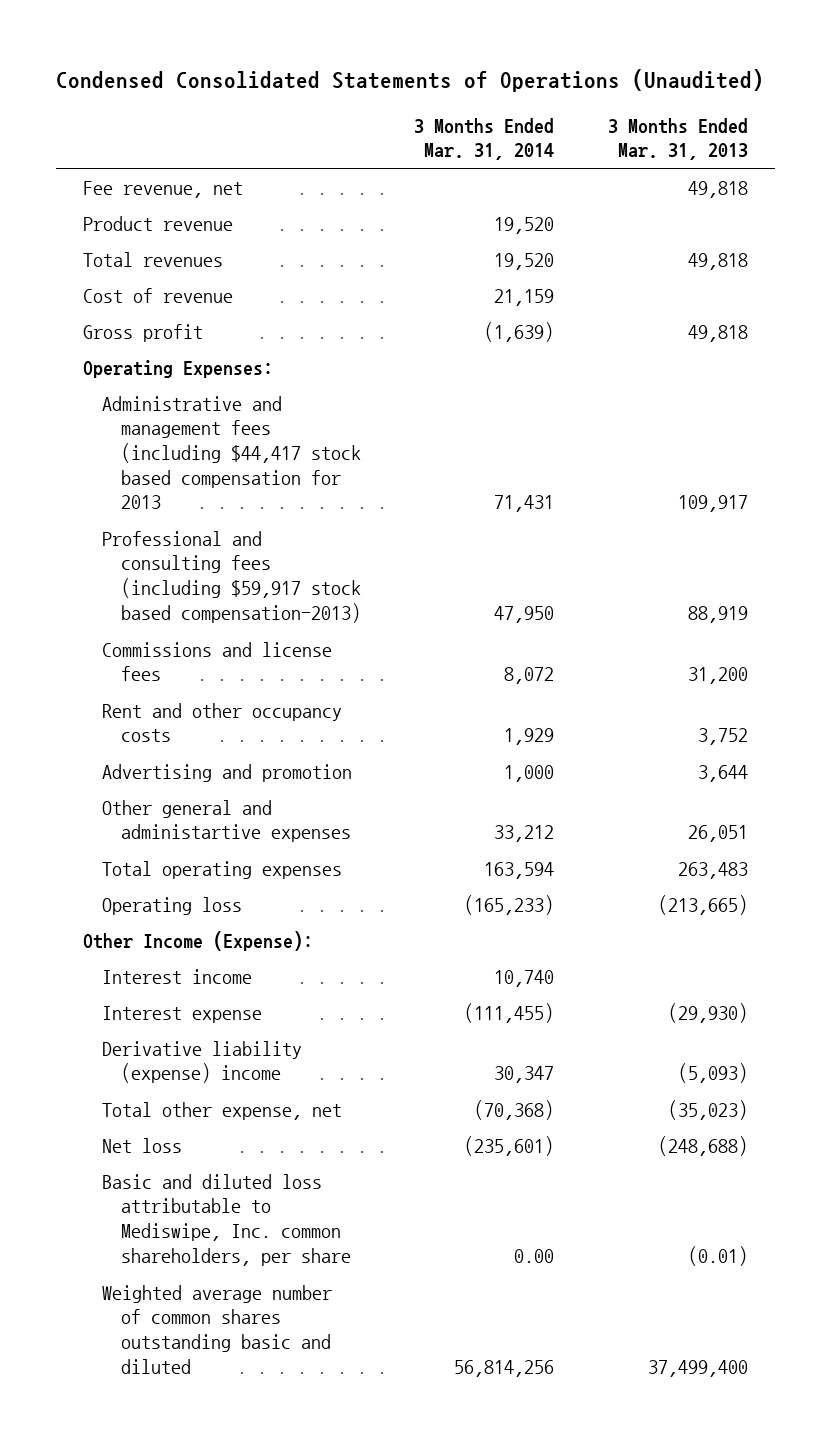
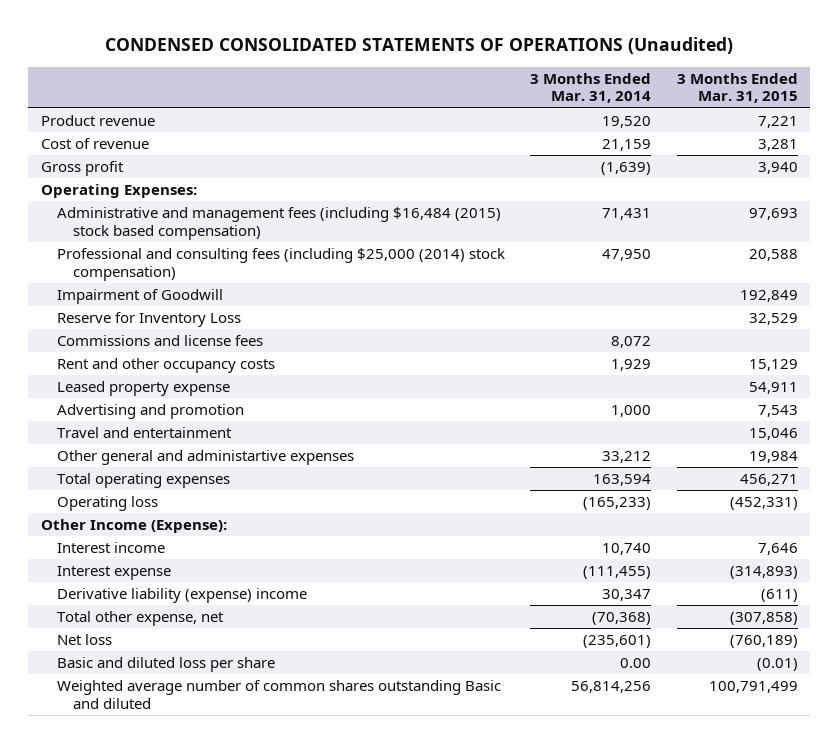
- Condensed Consolidated Statements of Operations (Unaudited)
+ CONDENSED CONSOLIDATED STATEMENTS OF OPERATIONS (Unaudited)
- | 3 Months Ended Mar. 31, 2014 | 3 Months Ended Mar. 31, 2013
+ | 3 Months Ended Mar. 31, 2014 | 3 Months Ended Mar. 31, 2015
- Fee revenue, net | | 49,818
- Total revenues | 19,520 | 49,818
- Administrative and management fees (including $44,417 stock based compensation for 2013 | 71,431 | 109,917
- Professional and consulting fees (including $59,917 stock based compensation-2013) | 47,950 | 88,919
+ Administrative and management fees (including $16,484 (2015) stock based compensation) | 71,431 | 97,693
+ Professional and consulting fees (including $25,000 (2014) stock compensation) | 47,950 | 20,588
+ Impairment of Goodwill | | 192,849
+ Reserve for Inventory Loss | | 32,529
+ Leased property expense | | 54,911
+ Travel and entertainment | | 15,046
- Basic and diluted loss attributable to Mediswipe, Inc. common shareholders, per share | 0.00 | (0.01)
- Weighted average number of common shares outstanding basic and diluted | 56,814,256 | 37,499,400
+ Basic and diluted loss per share | 0.00 | (0.01)
+ Weighted average number of common shares outstanding Basic and diluted | 56,814,256 | 100,791,499

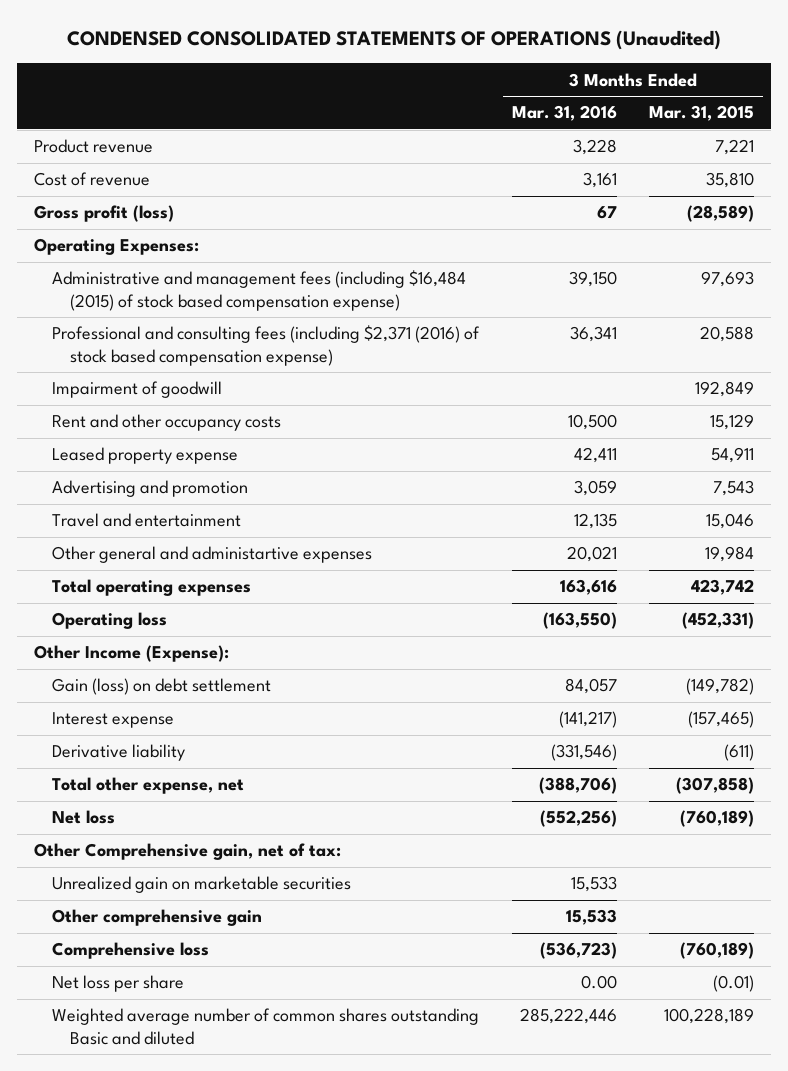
- | 3 Months Ended Mar. 31, 2014 | 3 Months Ended Mar. 31, 2015
+ | 3 Months Ended Mar. 31, 2016 | 3 Months Ended Mar. 31, 2015
- Cost of revenue | 21,159 | 3,281
- Gross profit | (1,639) | 3,940
+ Cost of revenue | 3,161 | 35,810
+ Gross profit (loss) | 67 | (28,589)
- Administrative and management fees (including $16,484 (2015) stock based compensation) | 71,431 | 97,693
- Professional and consulting fees (including $25,000 (2014) stock compensation) | 47,950 | 20,588
- Impairment of Goodwill | | 192,849
- Reserve for Inventory Loss | | 32,529
- Commissions and license fees | 8,072 |
+ Administrative and management fees (including $16,484 (2015) of stock based compensation expense) | 39,150 | 97,693
+ Professional and consulting fees (including $2,371 (2016) of stock based compensation expense) | 36,341 | 20,588
+ Impairment of goodwill | | 192,849
- Total operating expenses | 163,594 | 456,271
+ Total operating expenses | 163,616 | 423,742
- Interest income | 10,740 | 7,646
- Interest expense | (111,455) | (314,893)
- Derivative liability (expense) income | 30,347 | (611)
+ Gain (loss) on debt settlement | 84,057 | (149,782)
+ Interest expense | (141,217) | (157,465)
+ Derivative liability | (331,546) | (611)
- Basic and diluted loss per share | 0.00 | (0.01)
- Weighted average number of common shares outstanding Basic and diluted | 56,814,256 | 100,791,499
+ Other Comprehensive gain, net of tax:
+ Unrealized gain on marketable securities | 15,533 |
+ Other comprehensive gain | 15,533 |
+ Comprehensive loss | (536,723) | (760,189)
+ Net loss per share | 0.00 | (0.01)
+ Weighted average number of common shares outstanding Basic and diluted | 285,222,446 | 100,228,189

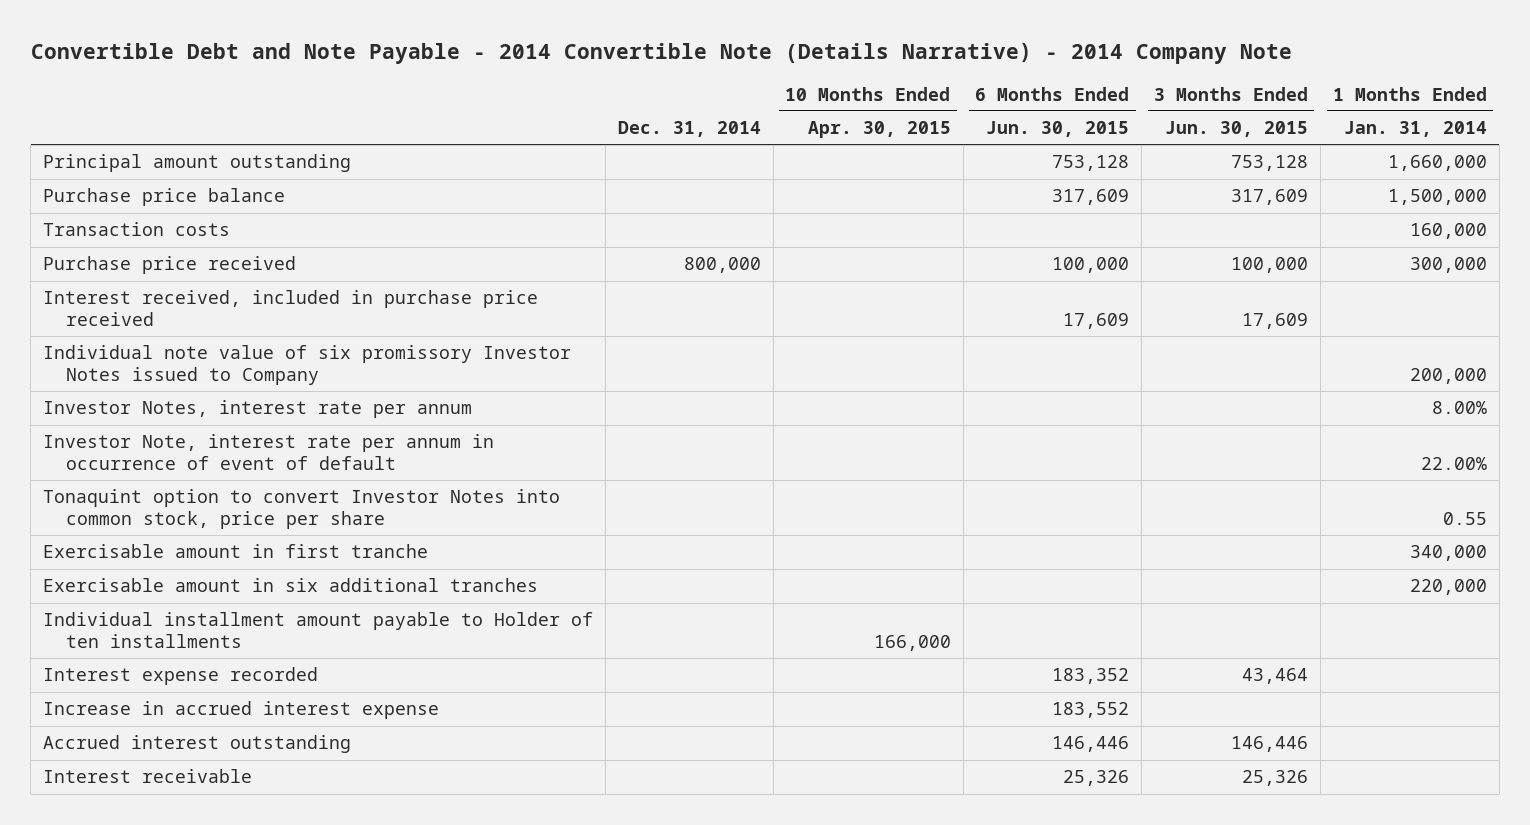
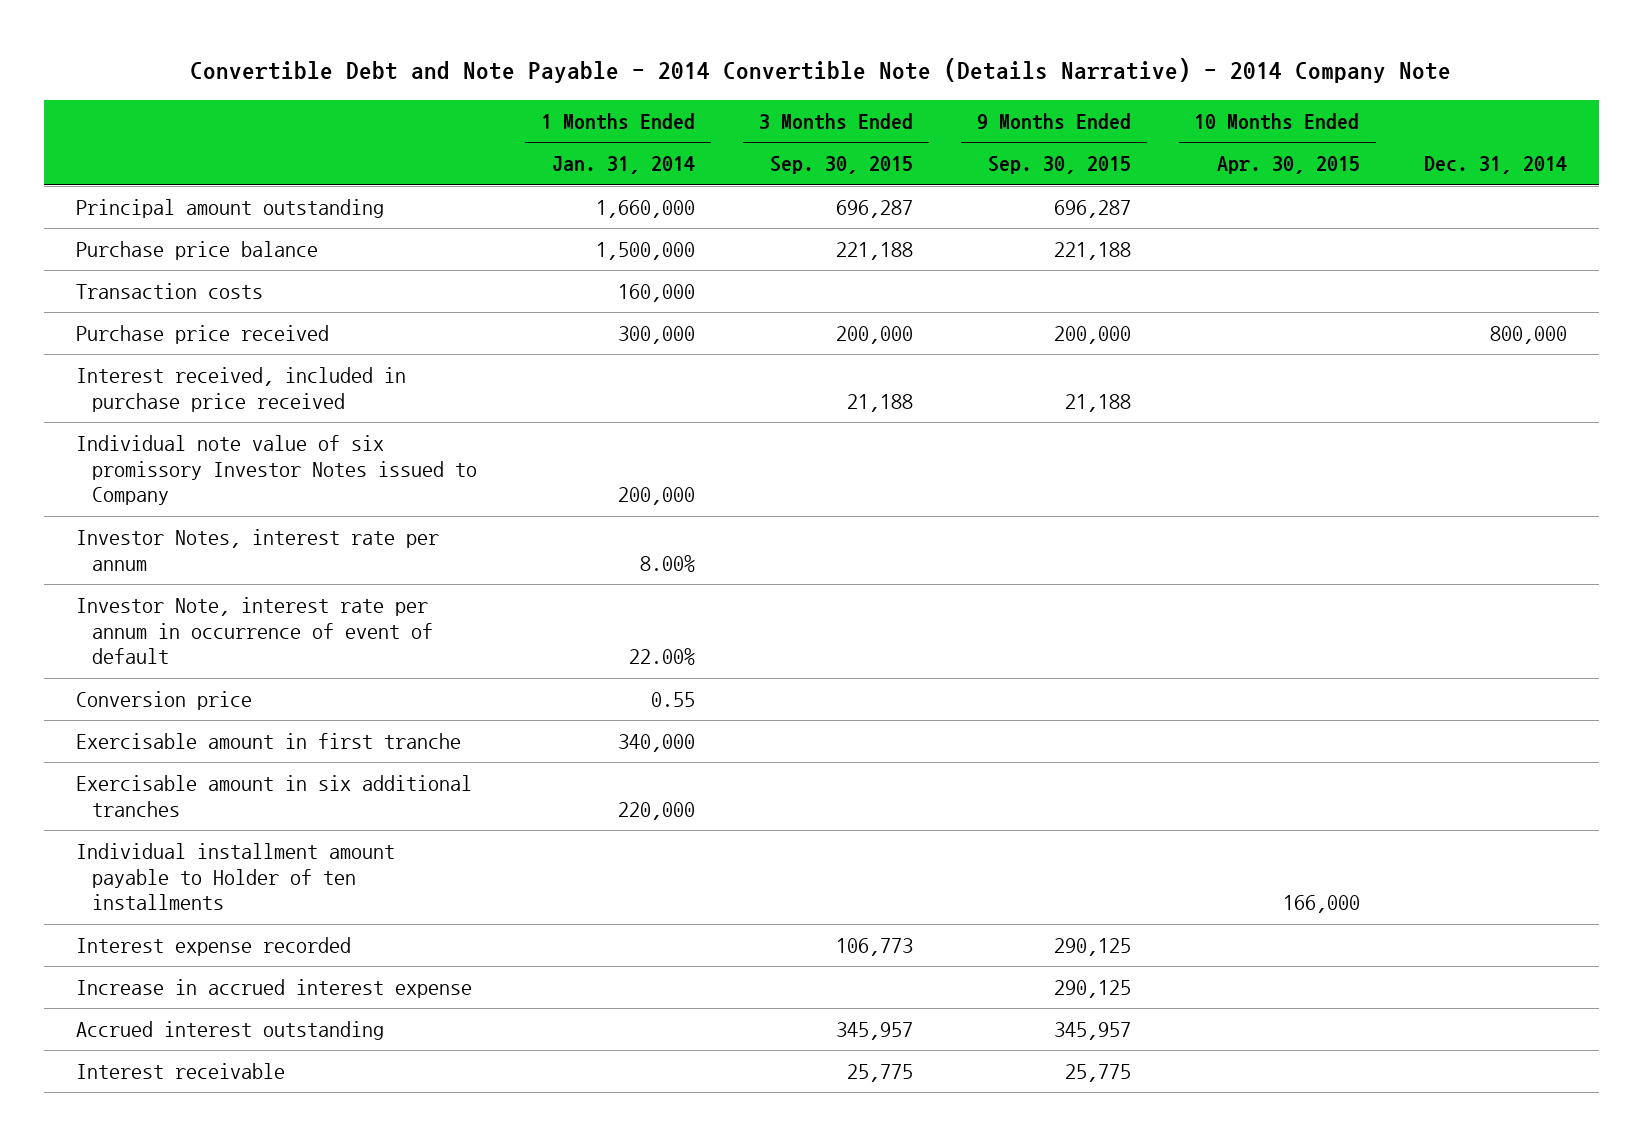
- | Dec. 31, 2014 | 10 Months Ended Apr. 30, 2015 | 6 Months Ended Jun. 30, 2015 | 3 Months Ended Jun. 30, 2015 | 1 Months Ended Jan. 31, 2014
+ | 1 Months Ended Jan. 31, 2014 | 3 Months Ended Sep. 30, 2015 | 9 Months Ended Sep. 30, 2015 | 10 Months Ended Apr. 30, 2015 | Dec. 31, 2014
- Tonaquint option to convert Investor Notes into common stock, price per share | | | | | 0.55
+ Conversion price | 0.55 | | | |

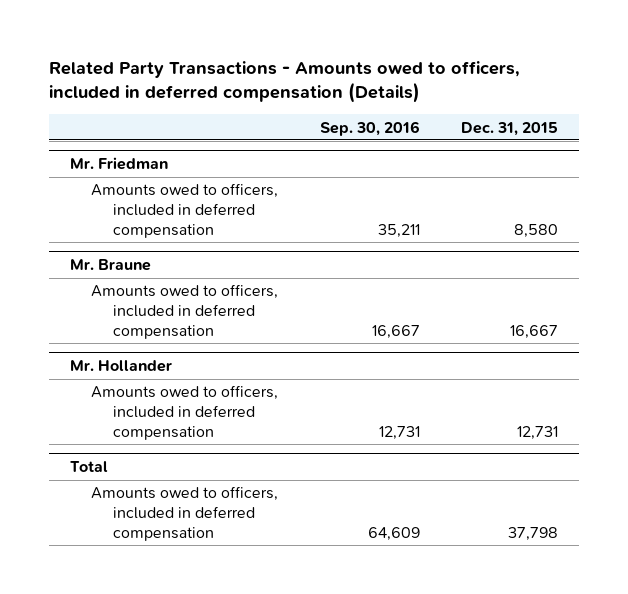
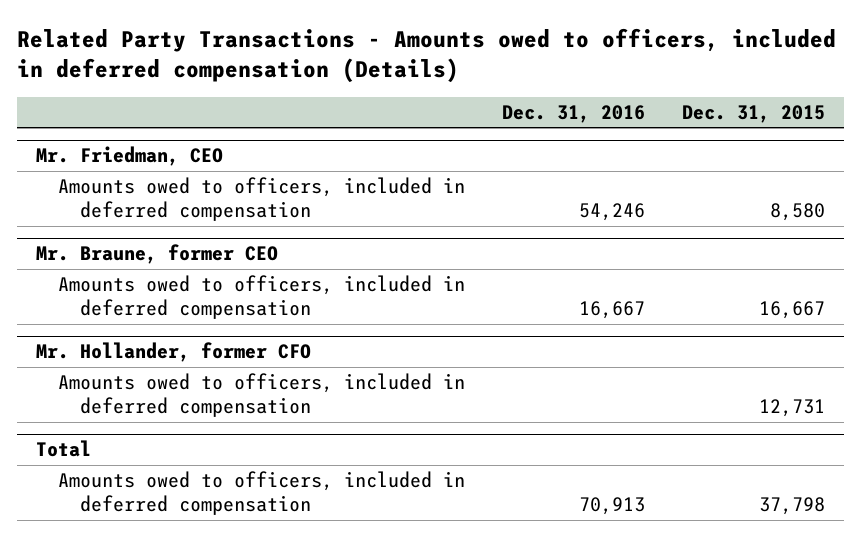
- | Sep. 30, 2016 | Dec. 31, 2015
+ | Dec. 31, 2016 | Dec. 31, 2015
- Mr. Friedman
+ Mr. Friedman, CEO
- Mr. Braune
+ Mr. Braune, former CEO
- Mr. Hollander
+ Mr. Hollander, former CFO

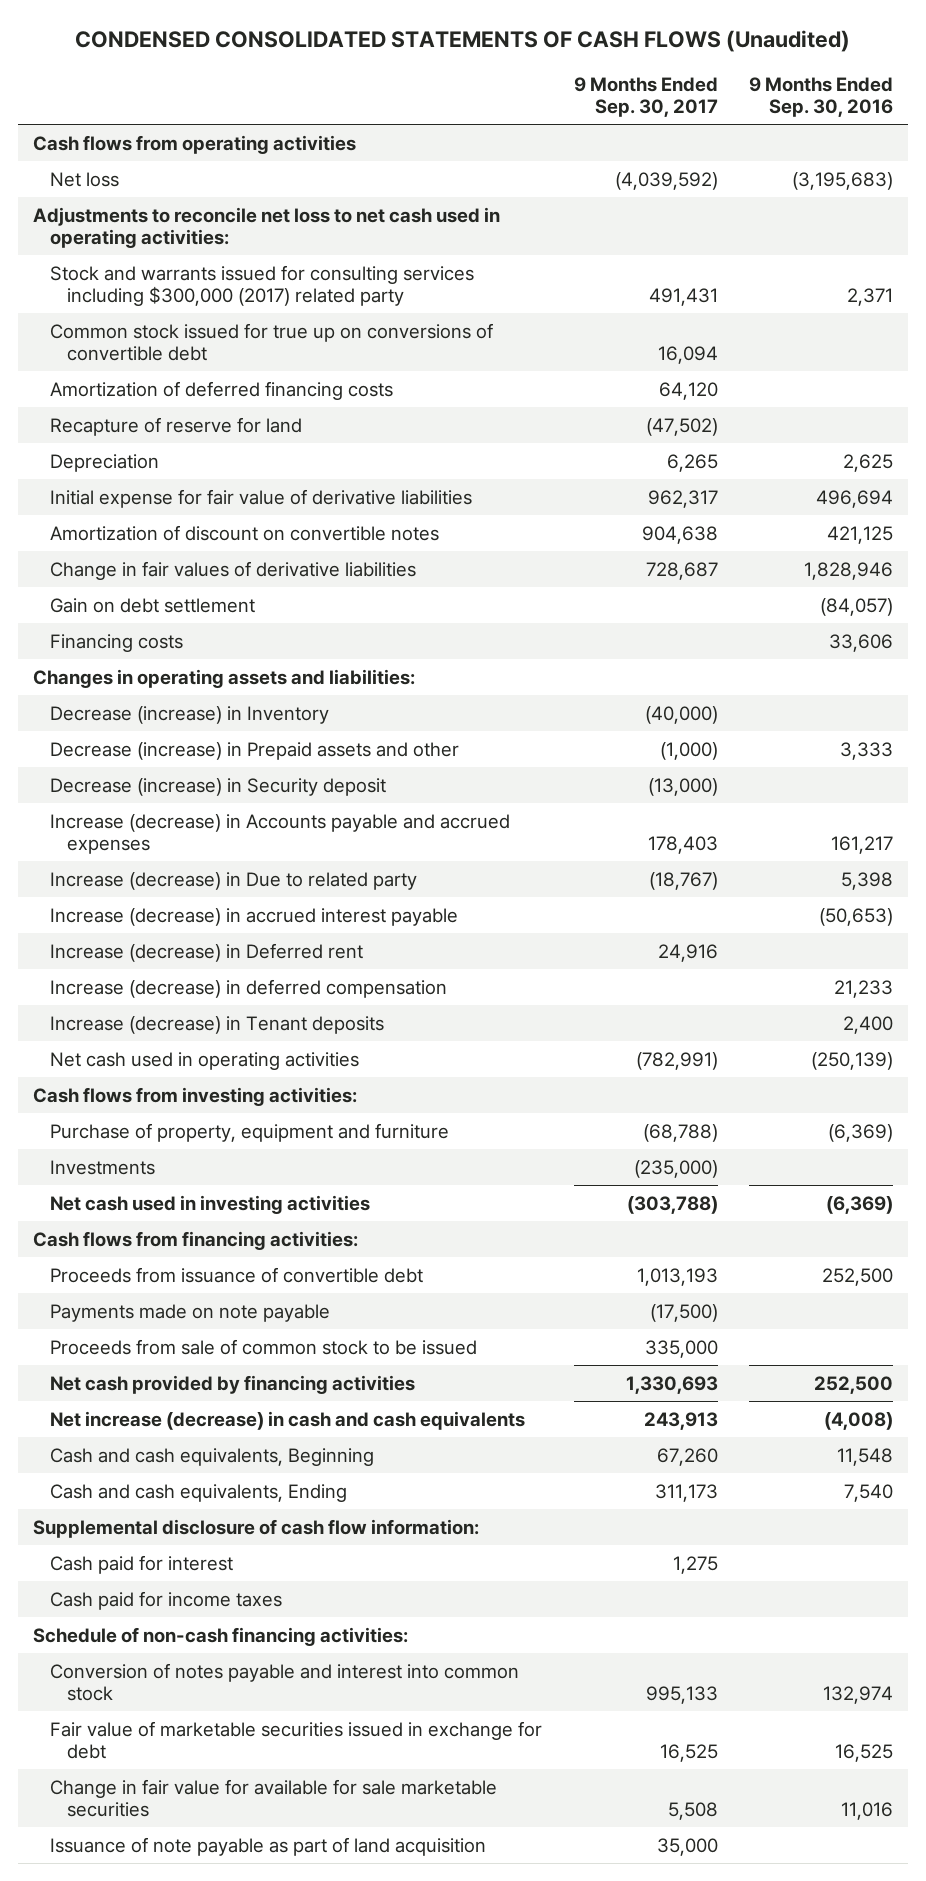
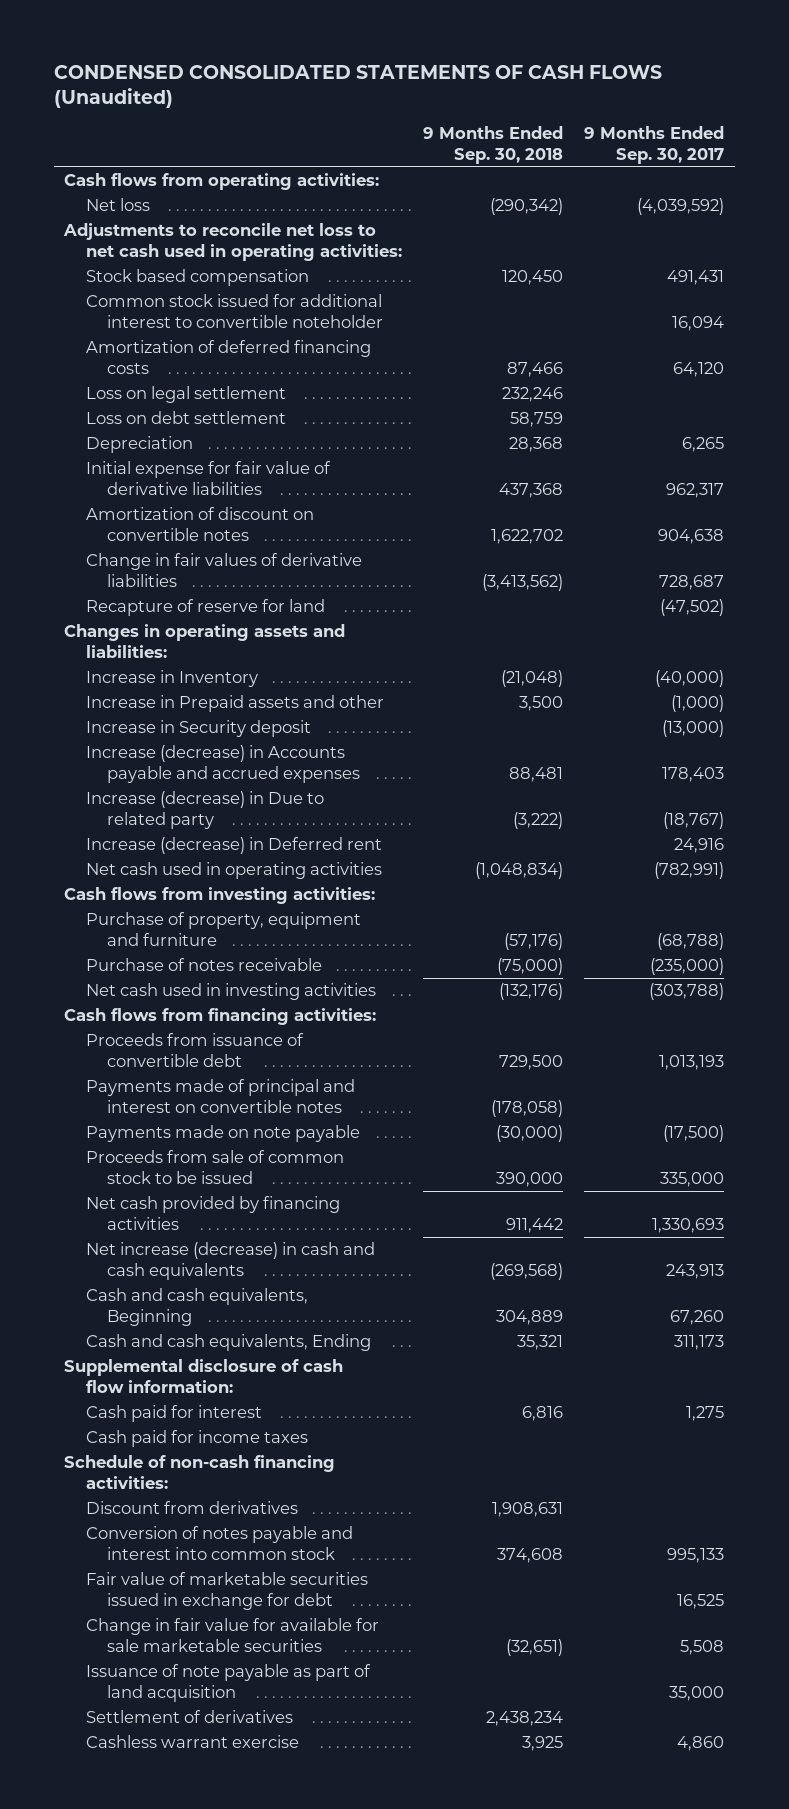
- | 9 Months Ended Sep. 30, 2017 | 9 Months Ended Sep. 30, 2016
+ | 9 Months Ended Sep. 30, 2018 | 9 Months Ended Sep. 30, 2017
- Cash flows from operating activities
+ Cash flows from operating activities:
- Stock and warrants issued for consulting services including $300,000 (2017) related party | 491,431 | 2,371
- Common stock issued for true up on conversions of convertible debt | 16,094 |
+ Stock based compensation | 120,450 | 491,431
+ Common stock issued for additional interest to convertible noteholder | | 16,094
+ Loss on legal settlement | 232,246 |
+ Loss on debt settlement | 58,759 |
- Gain on debt settlement | | (84,057)
- Financing costs | | 33,606
moved down: Recapture of reserve for land | | (47,502)
- Decrease (increase) in Inventory | (40,000) |
- Decrease (increase) in Prepaid assets and other | (1,000) | 3,333
- Decrease (increase) in Security deposit | (13,000) |
+ Increase in Inventory | (21,048) | (40,000)
+ Increase in Prepaid assets and other | 3,500 | (1,000)
+ Increase in Security deposit | | (13,000)
- Increase (decrease) in accrued interest payable | | (50,653)
- Increase (decrease) in deferred compensation | | 21,233
- Increase (decrease) in Tenant deposits | | 2,400
- Investments | (235,000) |
+ Purchase of notes receivable | (75,000) | (235,000)
+ Payments made of principal and interest on convertible notes | (178,058) |
+ Discount from derivatives | 1,908,631 |
+ Settlement of derivatives | 2,438,234 |
+ Cashless warrant exercise | 3,925 | 4,860

